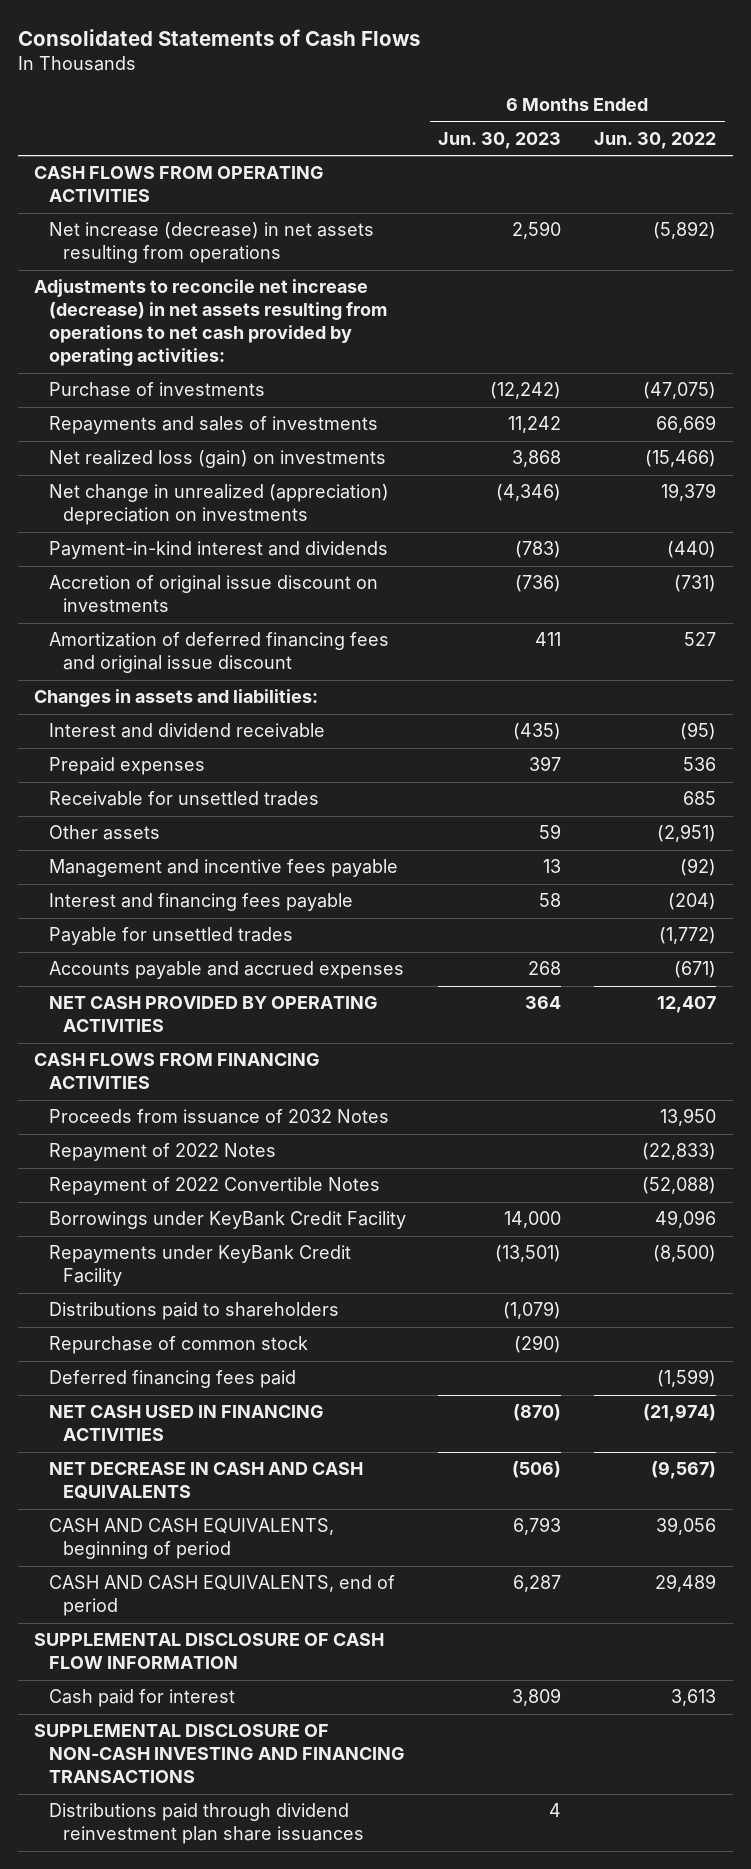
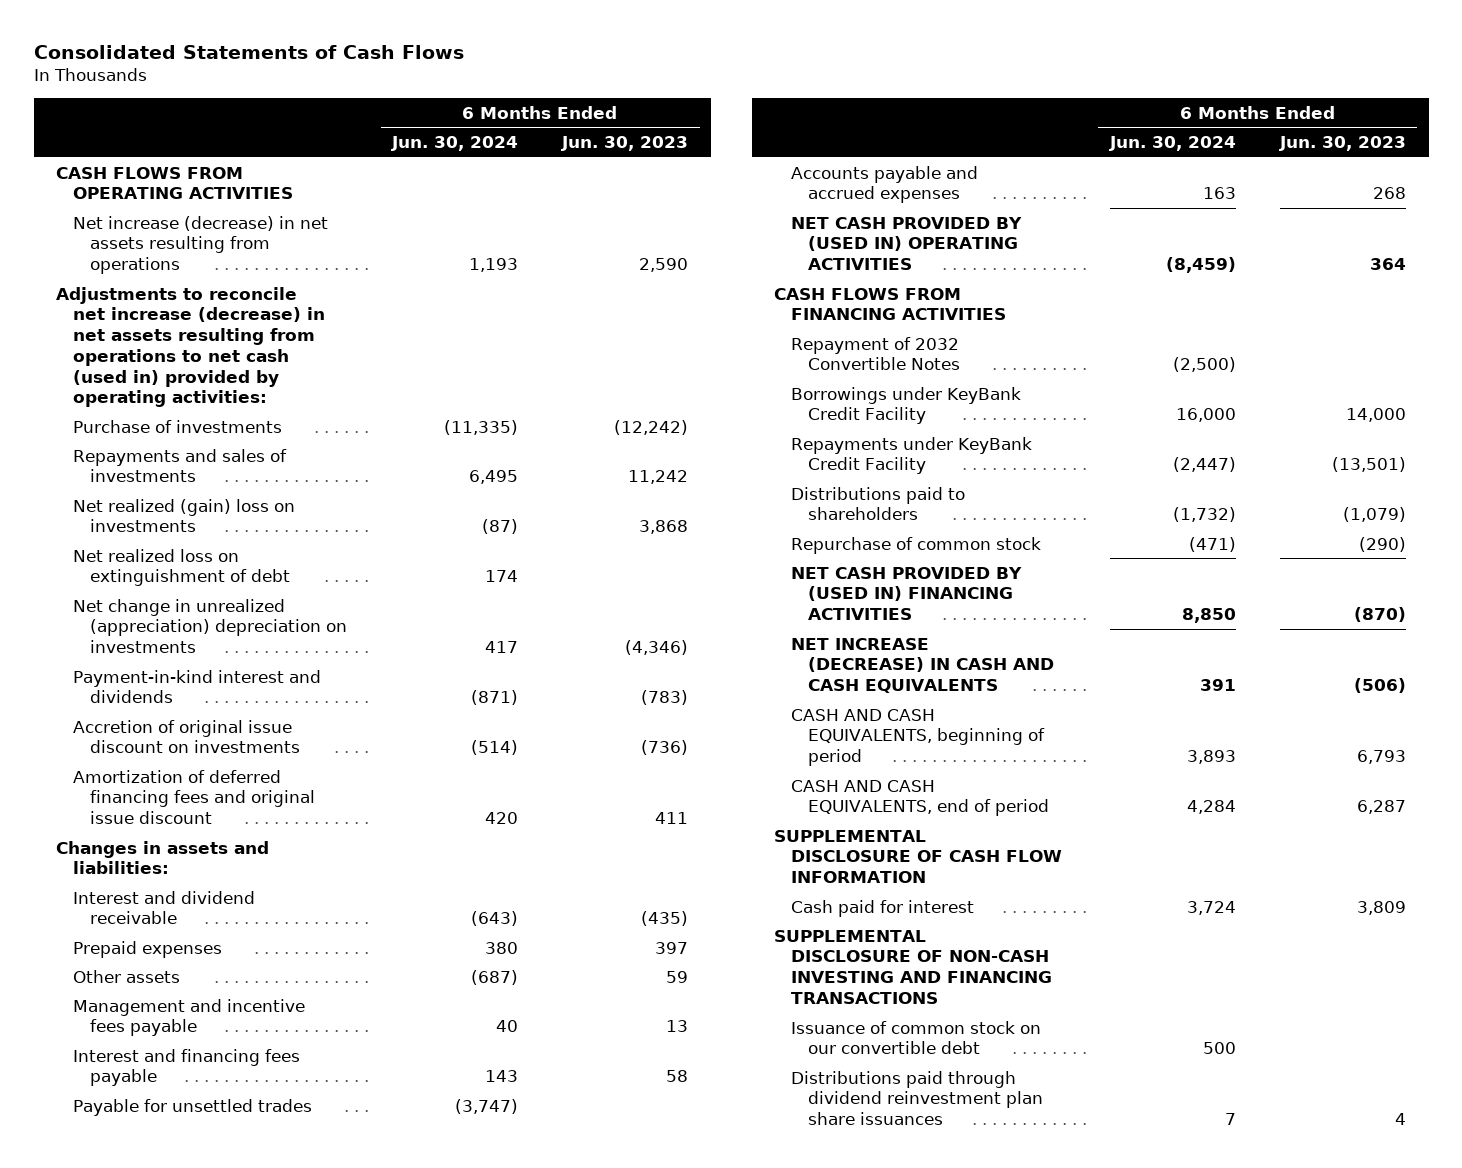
- | 6 Months Ended Jun. 30, 2023 | 6 Months Ended Jun. 30, 2022
+ | 6 Months Ended Jun. 30, 2024 | 6 Months Ended Jun. 30, 2023
- Adjustments to reconcile net increase (decrease) in net assets resulting from operations to net cash provided by operating activities:
+ Adjustments to reconcile net increase (decrease) in net assets resulting from operations to net cash (used in) provided by operating activities:
- Net realized loss (gain) on investments | 3,868 | (15,466)
+ Net realized (gain) loss on investments | (87) | 3,868
+ Net realized loss on extinguishment of debt | 174 |
- Receivable for unsettled trades | | 685
- NET CASH PROVIDED BY OPERATING ACTIVITIES | 364 | 12,407
+ NET CASH PROVIDED BY (USED IN) OPERATING ACTIVITIES | (8,459) | 364
- Proceeds from issuance of 2032 Notes | | 13,950
- Repayment of 2022 Notes | | (22,833)
- Repayment of 2022 Convertible Notes | | (52,088)
+ Repayment of 2032 Convertible Notes | (2,500) |
- Deferred financing fees paid | | (1,599)
- NET CASH USED IN FINANCING ACTIVITIES | (870) | (21,974)
- NET DECREASE IN CASH AND CASH EQUIVALENTS | (506) | (9,567)
+ NET CASH PROVIDED BY (USED IN) FINANCING ACTIVITIES | 8,850 | (870)
+ NET INCREASE (DECREASE) IN CASH AND CASH EQUIVALENTS | 391 | (506)
+ Issuance of common stock on our convertible debt | 500 |

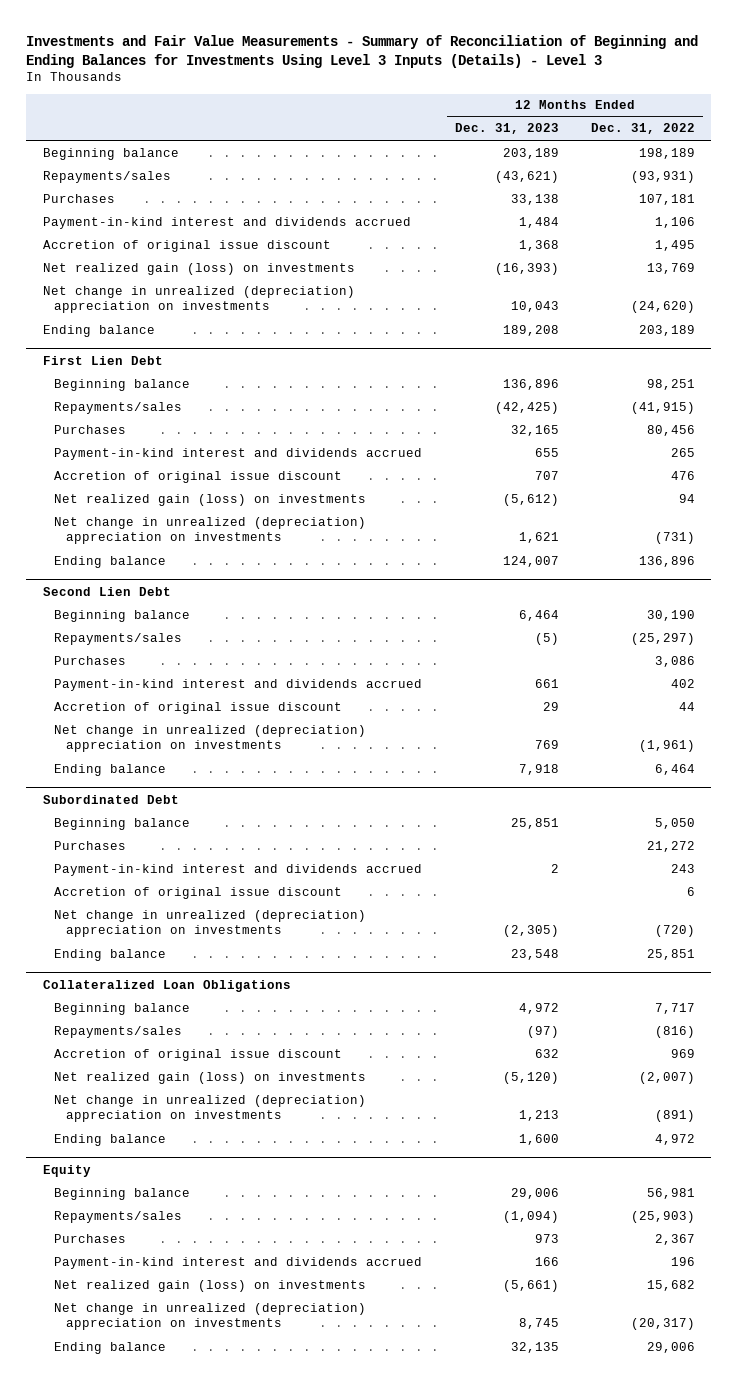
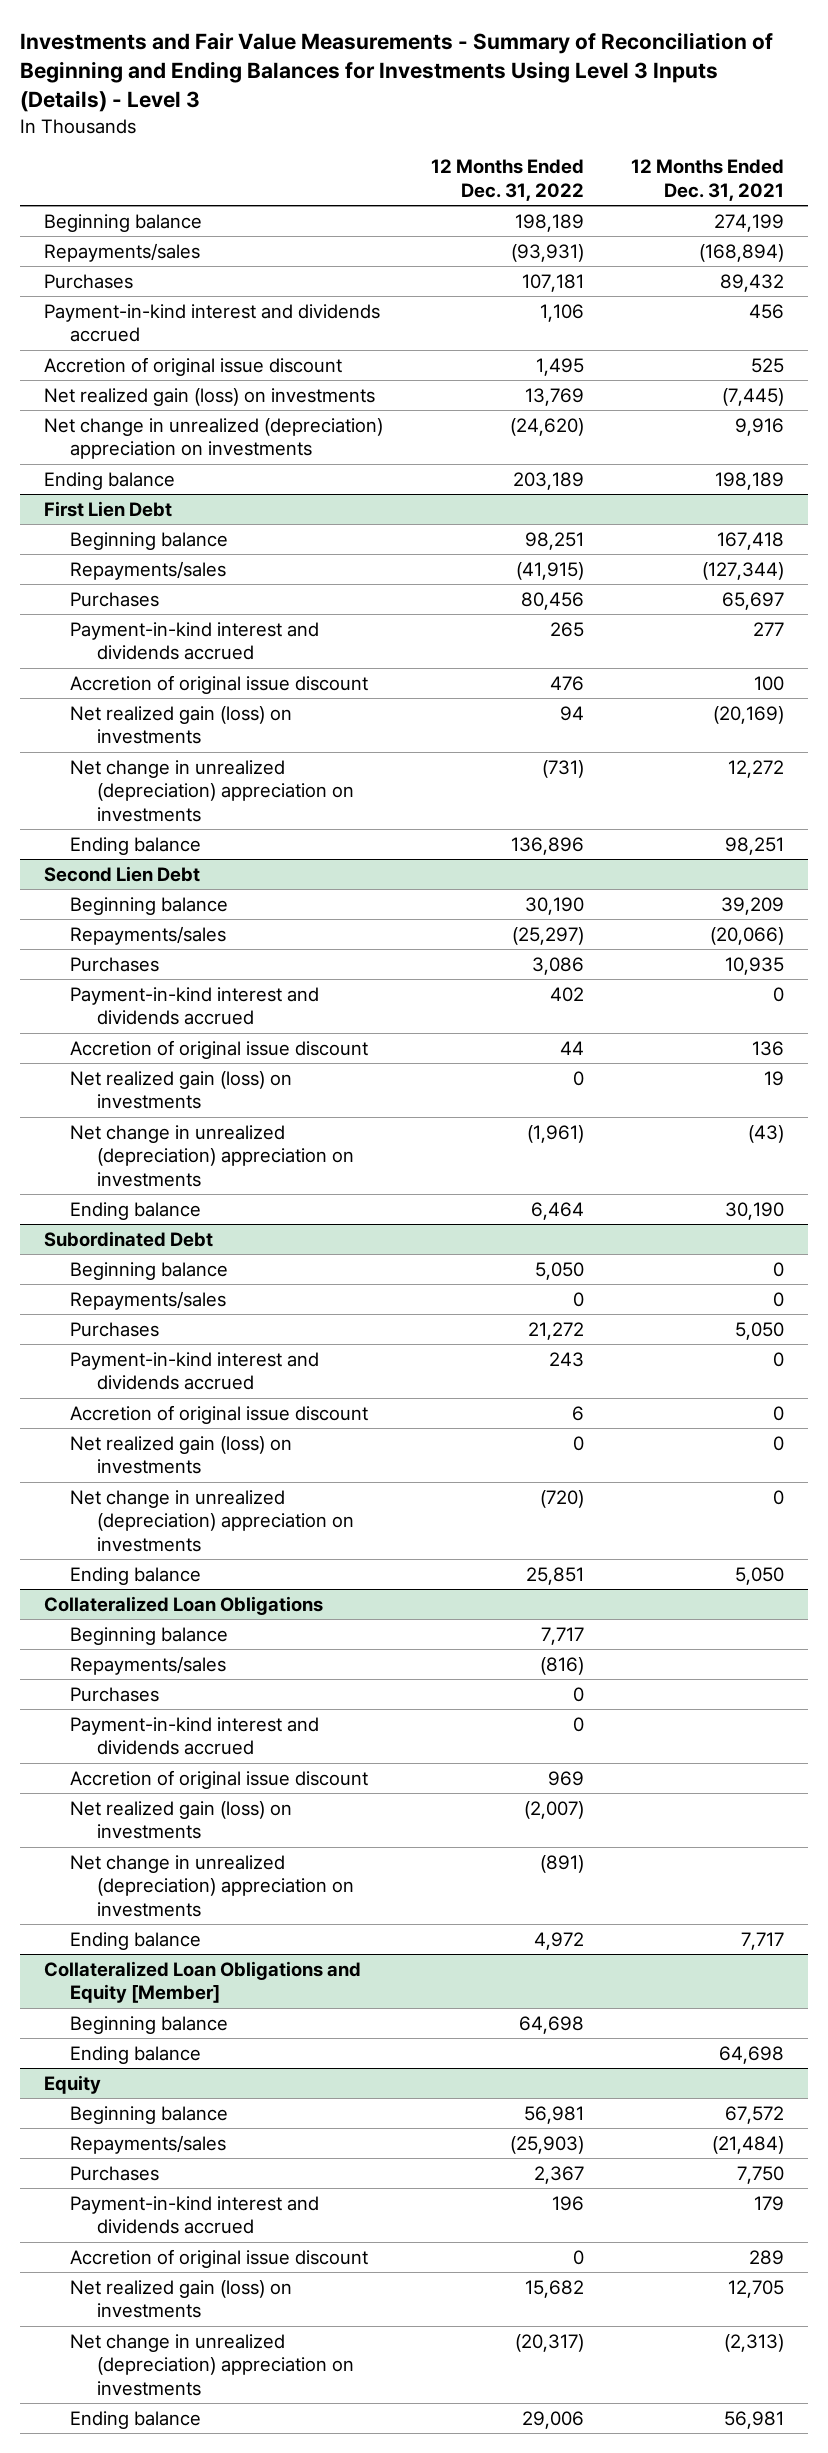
- | 12 Months Ended Dec. 31, 2023 | 12 Months Ended Dec. 31, 2022
+ | 12 Months Ended Dec. 31, 2022 | 12 Months Ended Dec. 31, 2021
@ Second Lien Debt
+ Net realized gain (loss) on investments | 0 | 19
@ Subordinated Debt
+ Repayments/sales | 0 | 0
+ Net realized gain (loss) on investments | 0 | 0
@ Collateralized Loan Obligations
+ Purchases | 0 |
+ Payment-in-kind interest and dividends accrued | 0 |
+ Collateralized Loan Obligations and Equity [Member]
+ Beginning balance | 64,698 |
+ Ending balance | | 64,698
@ Equity
+ Accretion of original issue discount | 0 | 289

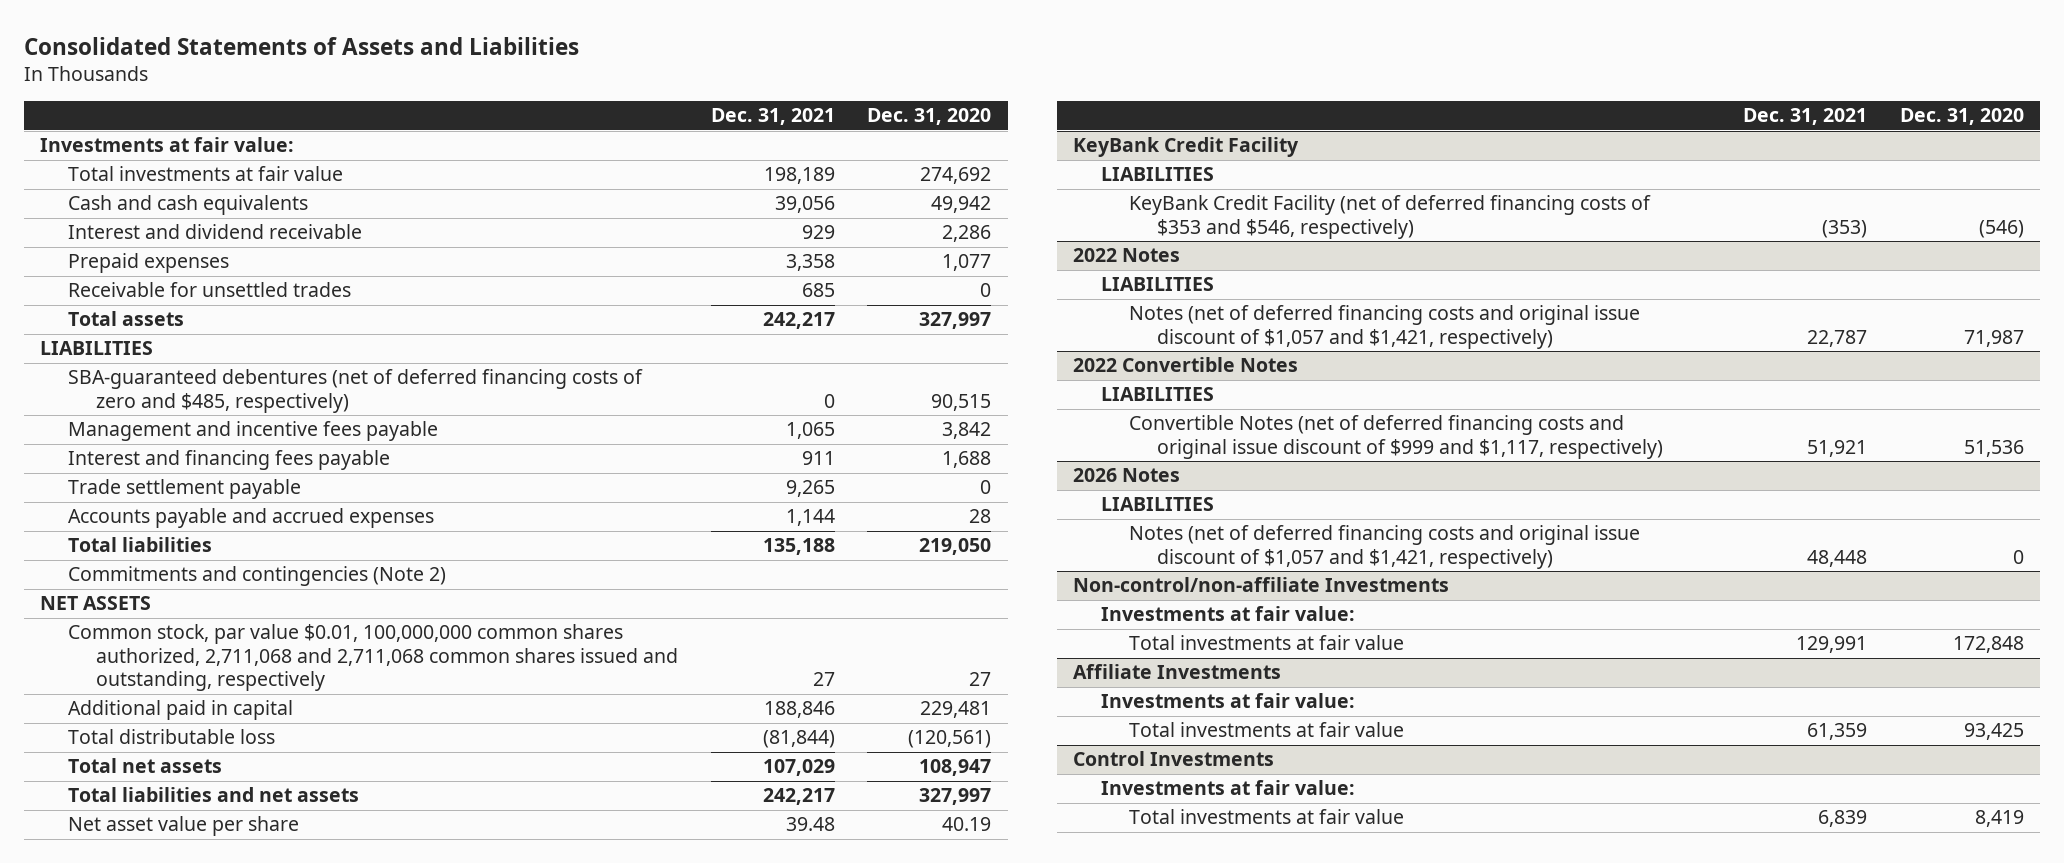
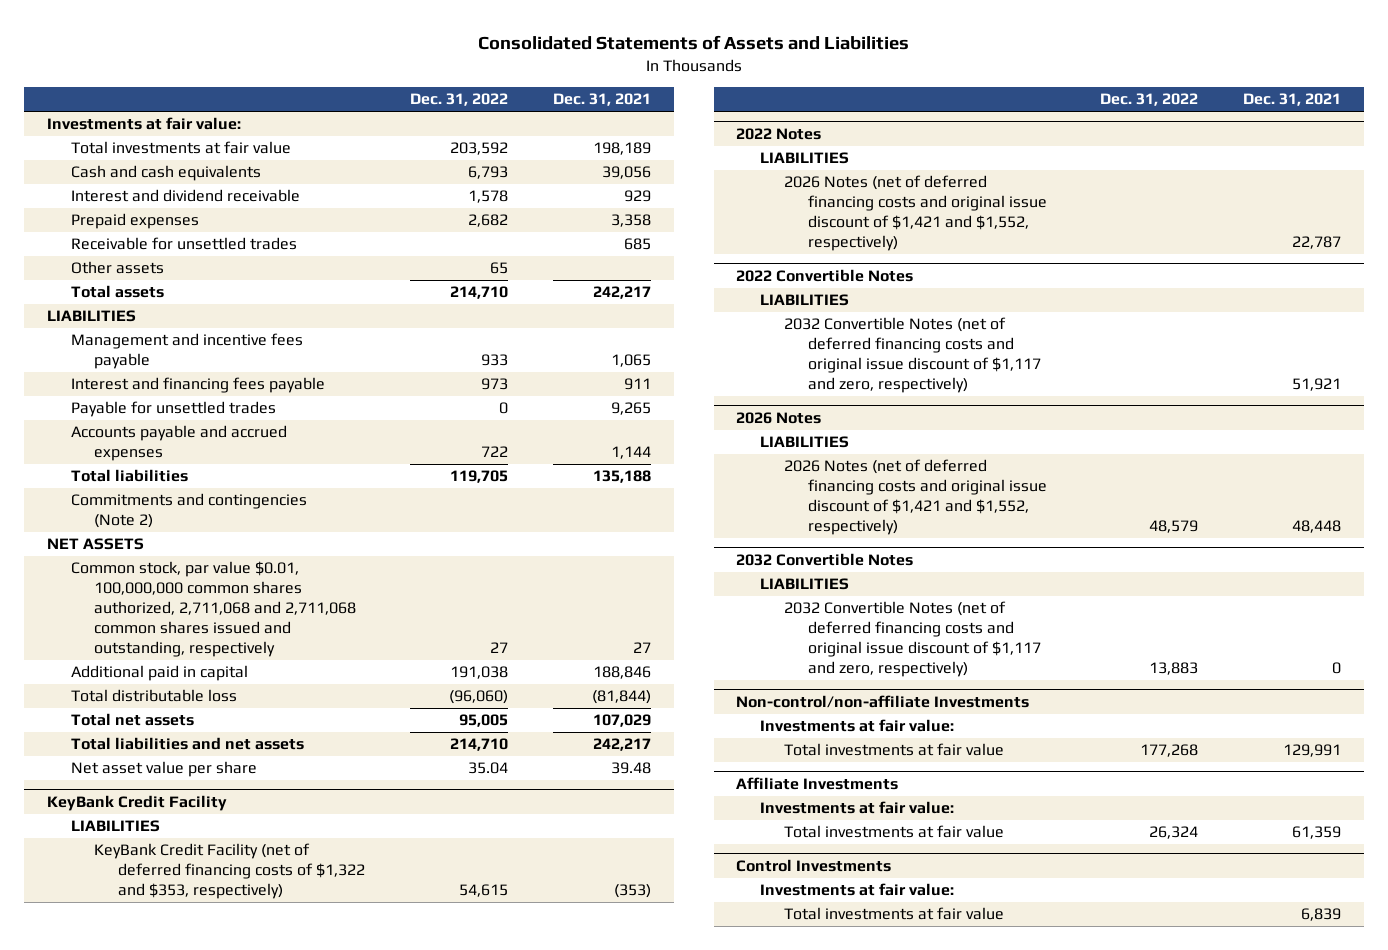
- | Dec. 31, 2021 | Dec. 31, 2020
+ | Dec. 31, 2022 | Dec. 31, 2021
+ Other assets | 65 |
- SBA-guaranteed debentures (net of deferred financing costs of zero and $485, respectively) | 0 | 90,515
- Trade settlement payable | 9,265 | 0
+ Payable for unsettled trades | 0 | 9,265
@ KeyBank Credit Facility
- KeyBank Credit Facility (net of deferred financing costs of $353 and $546, respectively) | (353) | (546)
+ KeyBank Credit Facility (net of deferred financing costs of $1,322 and $353, respectively) | 54,615 | (353)
@ 2022 Notes
- Notes (net of deferred financing costs and original issue discount of $1,057 and $1,421, respectively) | 22,787 | 71,987
+ 2026 Notes (net of deferred financing costs and original issue discount of $1,421 and $1,552, respectively) | | 22,787
@ 2022 Convertible Notes
- Convertible Notes (net of deferred financing costs and original issue discount of $999 and $1,117, respectively) | 51,921 | 51,536
+ 2032 Convertible Notes (net of deferred financing costs and original issue discount of $1,117 and zero, respectively) | | 51,921
@ 2026 Notes
- Notes (net of deferred financing costs and original issue discount of $1,057 and $1,421, respectively) | 48,448 | 0
+ 2026 Notes (net of deferred financing costs and original issue discount of $1,421 and $1,552, respectively) | 48,579 | 48,448
+ 2032 Convertible Notes
+ LIABILITIES
+ 2032 Convertible Notes (net of deferred financing costs and original issue discount of $1,117 and zero, respectively) | 13,883 | 0

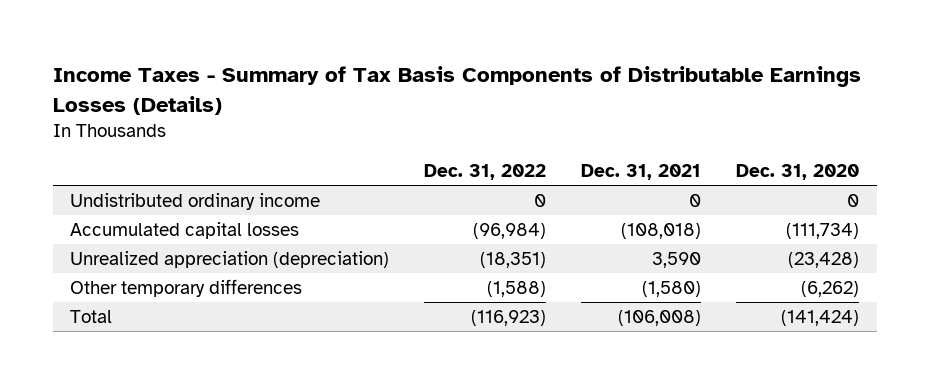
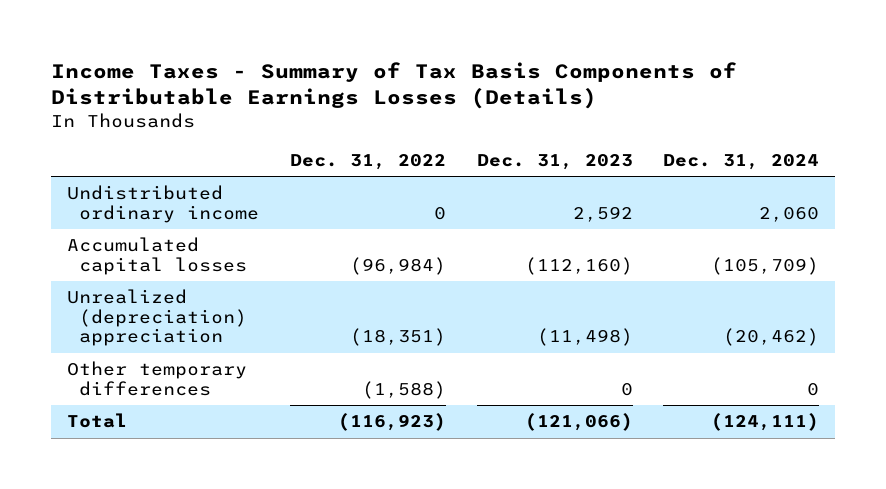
- | Dec. 31, 2022 | Dec. 31, 2021 | Dec. 31, 2020
+ | Dec. 31, 2022 | Dec. 31, 2023 | Dec. 31, 2024
- Unrealized appreciation (depreciation) | (18,351) | 3,590 | (23,428)
+ Unrealized (depreciation) appreciation | (18,351) | (11,498) | (20,462)

